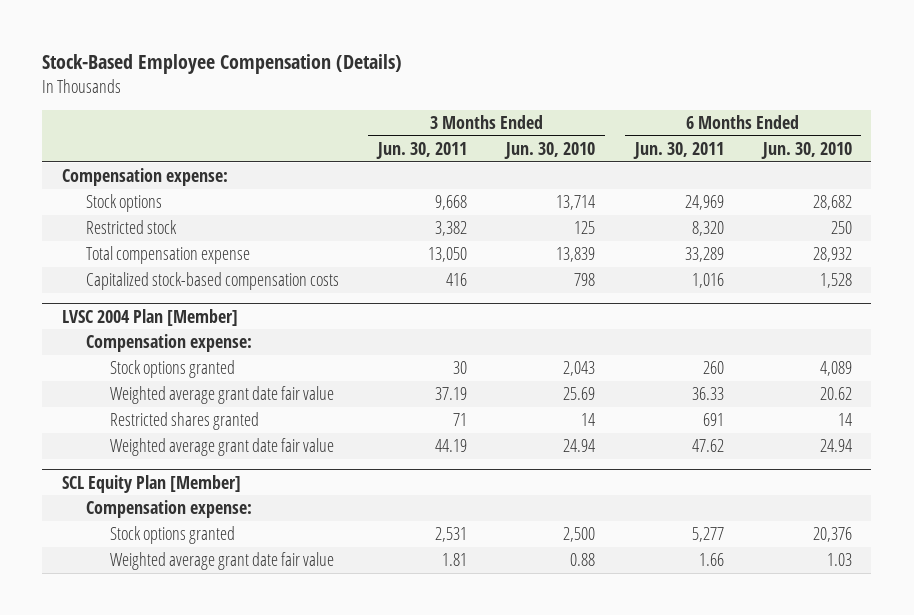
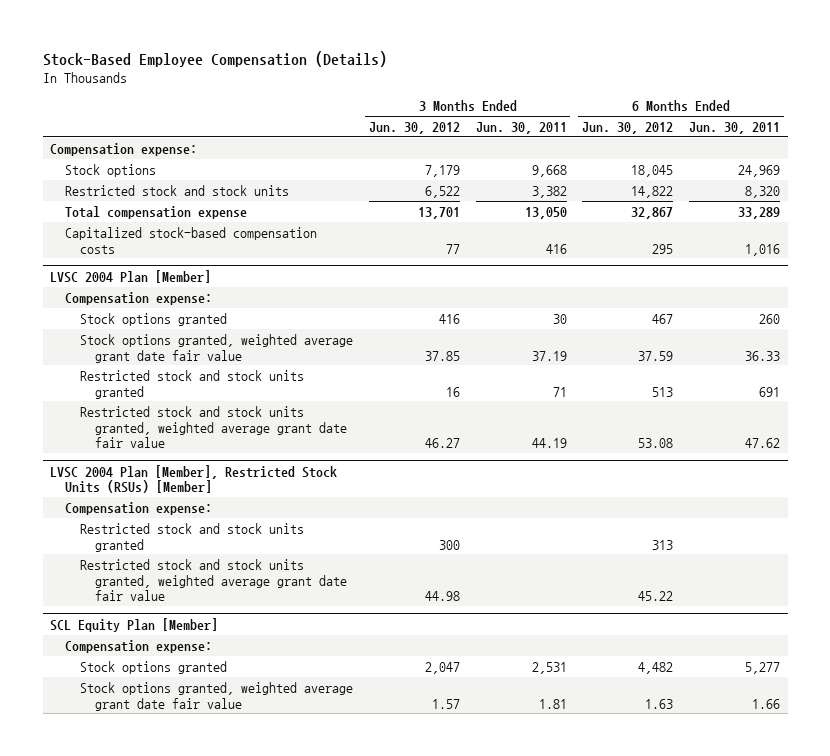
- | 3 Months Ended Jun. 30, 2011 | 3 Months Ended Jun. 30, 2010 | 6 Months Ended Jun. 30, 2011 | 6 Months Ended Jun. 30, 2010
+ | 3 Months Ended Jun. 30, 2012 | 3 Months Ended Jun. 30, 2011 | 6 Months Ended Jun. 30, 2012 | 6 Months Ended Jun. 30, 2011
- Restricted stock | 3,382 | 125 | 8,320 | 250
+ Restricted stock and stock units | 6,522 | 3,382 | 14,822 | 8,320
@ LVSC 2004 Plan [Member]
- Weighted average grant date fair value | 37.19 | 25.69 | 36.33 | 20.62
- Restricted shares granted | 71 | 14 | 691 | 14
- Weighted average grant date fair value | 44.19 | 24.94 | 47.62 | 24.94
+ Stock options granted, weighted average grant date fair value | 37.85 | 37.19 | 37.59 | 36.33
+ Restricted stock and stock units granted | 16 | 71 | 513 | 691
+ Restricted stock and stock units granted, weighted average grant date fair value | 46.27 | 44.19 | 53.08 | 47.62
+ LVSC 2004 Plan [Member], Restricted Stock Units (RSUs) [Member]
+ Compensation expense:
+ Restricted stock and stock units granted | 300 | | 313 |
+ Restricted stock and stock units granted, weighted average grant date fair value | 44.98 | | 45.22 |
@ SCL Equity Plan [Member]
- Weighted average grant date fair value | 1.81 | 0.88 | 1.66 | 1.03
+ Stock options granted, weighted average grant date fair value | 1.57 | 1.81 | 1.63 | 1.66

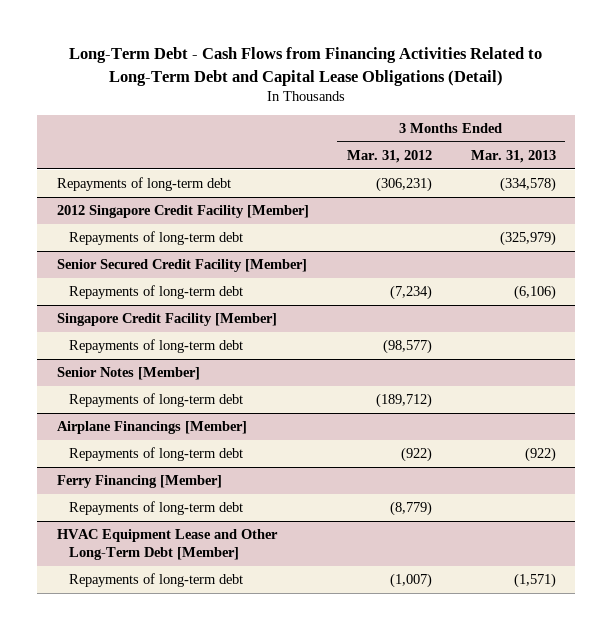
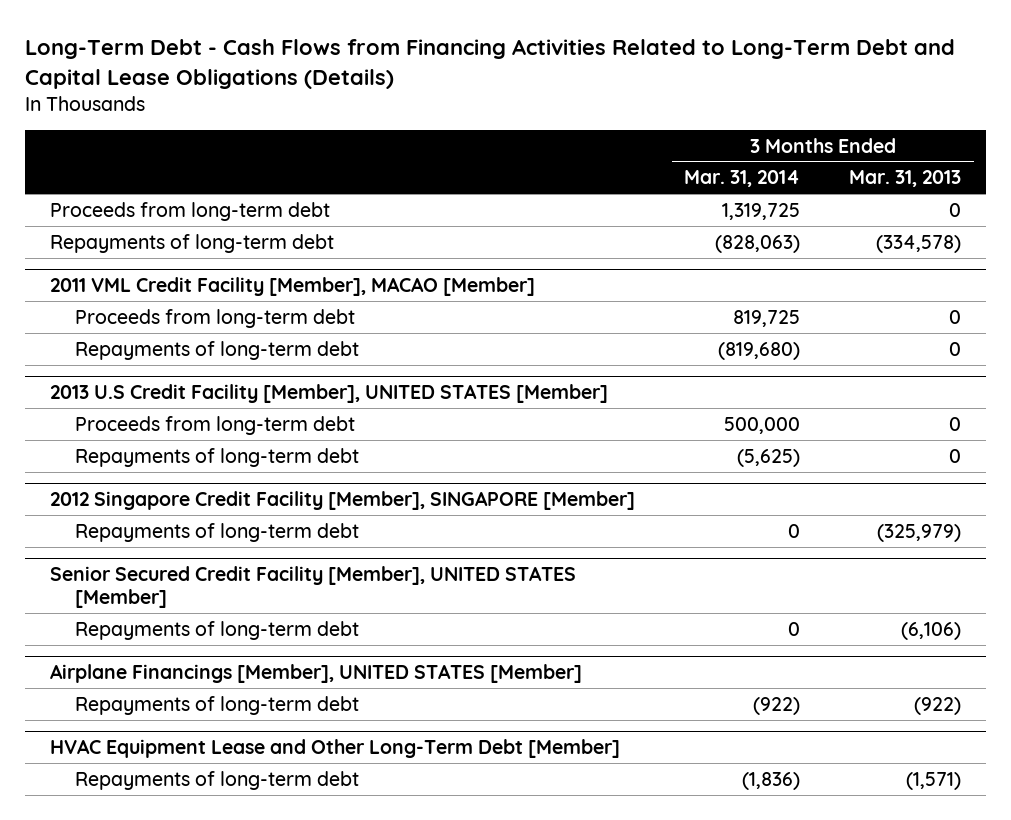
- Long-Term Debt - Cash Flows from Financing Activities Related to Long-Term Debt and Capital Lease Obligations (Detail)
+ Long-Term Debt - Cash Flows from Financing Activities Related to Long-Term Debt and Capital Lease Obligations (Details)
- | 3 Months Ended Mar. 31, 2012 | 3 Months Ended Mar. 31, 2013
+ | 3 Months Ended Mar. 31, 2014 | 3 Months Ended Mar. 31, 2013
+ Proceeds from long-term debt | 1,319,725 | 0
- 2012 Singapore Credit Facility [Member]
+ 2011 VML Credit Facility [Member], MACAO [Member]
+ Proceeds from long-term debt | 819,725 | 0
+ Repayments of long-term debt | (819,680) | 0
+ 2013 U.S Credit Facility [Member], UNITED STATES [Member]
+ Proceeds from long-term debt | 500,000 | 0
+ Repayments of long-term debt | (5,625) | 0
+ 2012 Singapore Credit Facility [Member], SINGAPORE [Member]
- Senior Secured Credit Facility [Member]
+ Senior Secured Credit Facility [Member], UNITED STATES [Member]
- Singapore Credit Facility [Member]
- Repayments of long-term debt | (98,577) |
- Senior Notes [Member]
- Repayments of long-term debt | (189,712) |
- Airplane Financings [Member]
+ Airplane Financings [Member], UNITED STATES [Member]
- Ferry Financing [Member]
- Repayments of long-term debt | (8,779) |

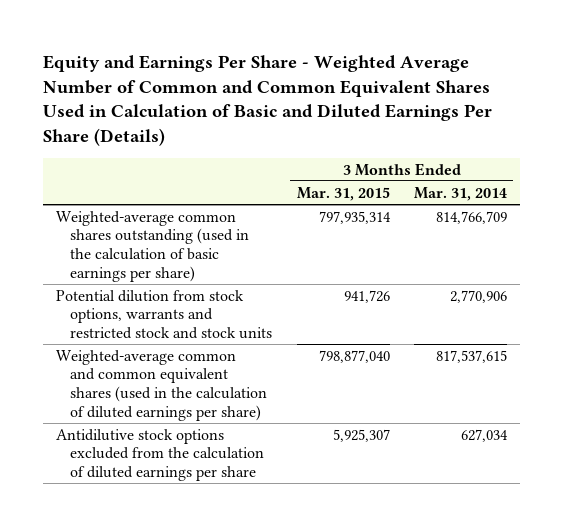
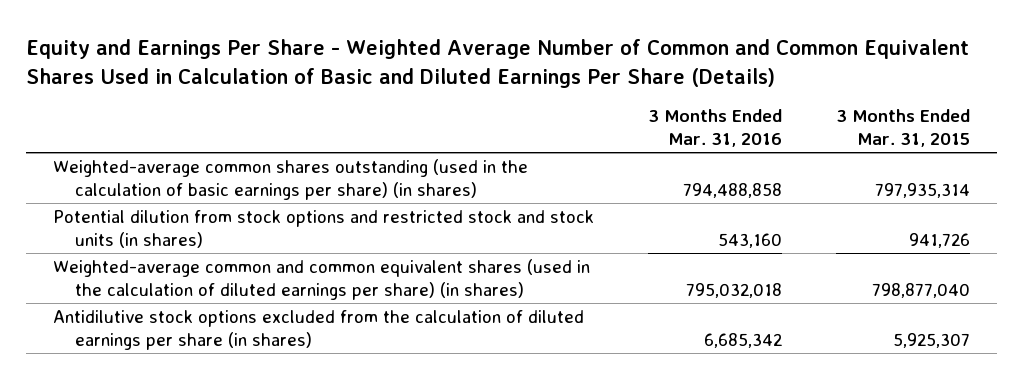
- | 3 Months Ended Mar. 31, 2015 | 3 Months Ended Mar. 31, 2014
+ | 3 Months Ended Mar. 31, 2016 | 3 Months Ended Mar. 31, 2015
- Weighted-average common shares outstanding (used in the calculation of basic earnings per share) | 797,935,314 | 814,766,709
- Potential dilution from stock options, warrants and restricted stock and stock units | 941,726 | 2,770,906
- Weighted-average common and common equivalent shares (used in the calculation of diluted earnings per share) | 798,877,040 | 817,537,615
- Antidilutive stock options excluded from the calculation of diluted earnings per share | 5,925,307 | 627,034
+ Weighted-average common shares outstanding (used in the calculation of basic earnings per share) (in shares) | 794,488,858 | 797,935,314
+ Potential dilution from stock options and restricted stock and stock units (in shares) | 543,160 | 941,726
+ Weighted-average common and common equivalent shares (used in the calculation of diluted earnings per share) (in shares) | 795,032,018 | 798,877,040
+ Antidilutive stock options excluded from the calculation of diluted earnings per share (in shares) | 6,685,342 | 5,925,307

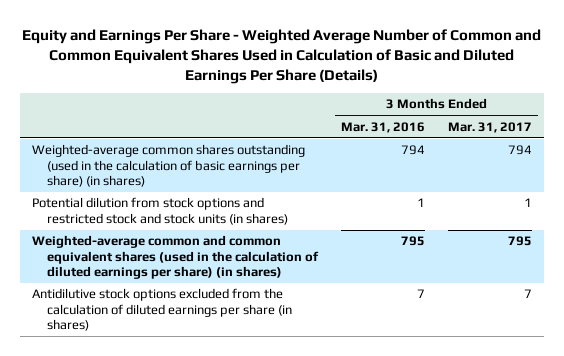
- | 3 Months Ended Mar. 31, 2016 | 3 Months Ended Mar. 31, 2015
+ | 3 Months Ended Mar. 31, 2016 | 3 Months Ended Mar. 31, 2017
- Weighted-average common shares outstanding (used in the calculation of basic earnings per share) (in shares) | 794,488,858 | 797,935,314
- Potential dilution from stock options and restricted stock and stock units (in shares) | 543,160 | 941,726
- Weighted-average common and common equivalent shares (used in the calculation of diluted earnings per share) (in shares) | 795,032,018 | 798,877,040
- Antidilutive stock options excluded from the calculation of diluted earnings per share (in shares) | 6,685,342 | 5,925,307
+ Weighted-average common shares outstanding (used in the calculation of basic earnings per share) (in shares) | 794 | 794
+ Potential dilution from stock options and restricted stock and stock units (in shares) | 1 | 1
+ Weighted-average common and common equivalent shares (used in the calculation of diluted earnings per share) (in shares) | 795 | 795
+ Antidilutive stock options excluded from the calculation of diluted earnings per share (in shares) | 7 | 7

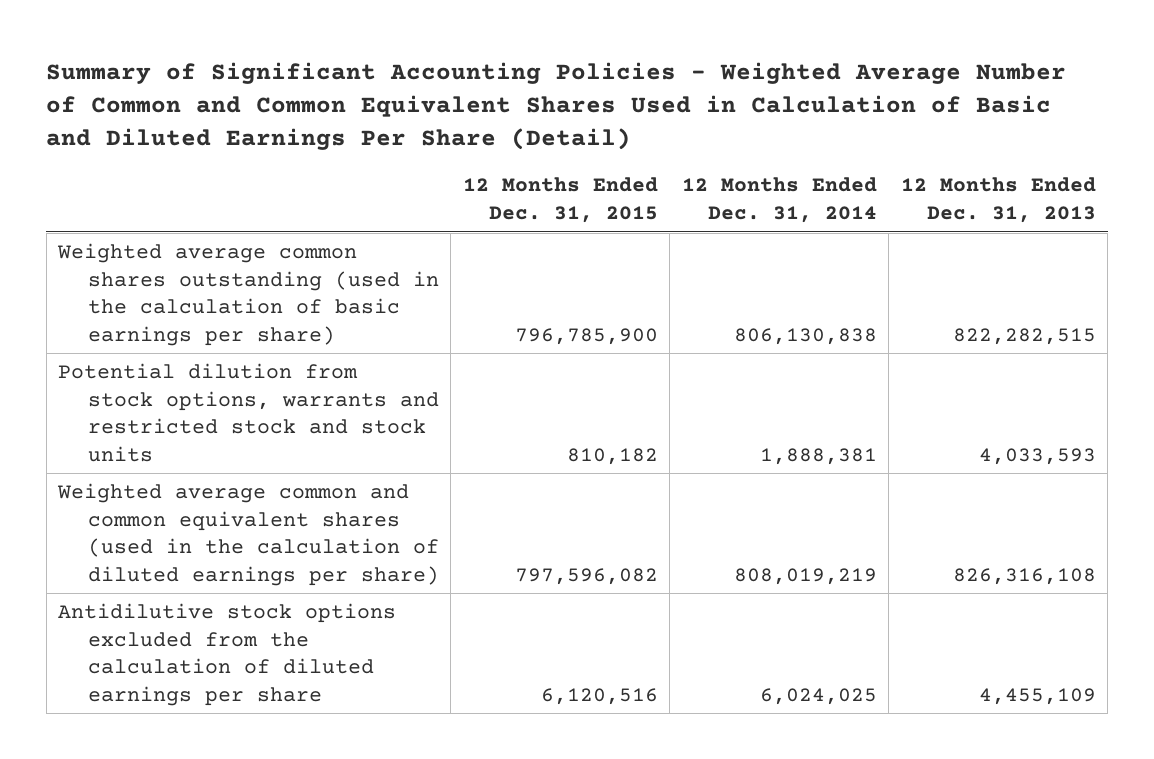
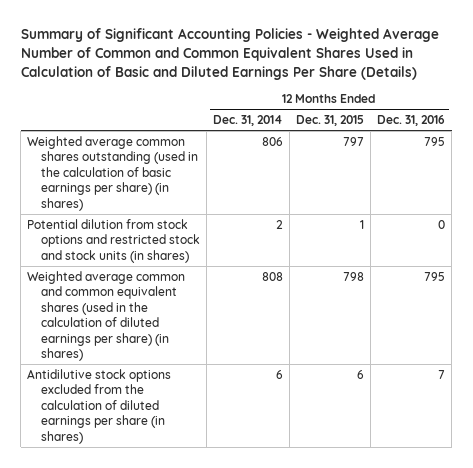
- Summary of Significant Accounting Policies - Weighted Average Number of Common and Common Equivalent Shares Used in Calculation of Basic and Diluted Earnings Per Share (Detail)
+ Summary of Significant Accounting Policies - Weighted Average Number of Common and Common Equivalent Shares Used in Calculation of Basic and Diluted Earnings Per Share (Details)
- | 12 Months Ended Dec. 31, 2015 | 12 Months Ended Dec. 31, 2014 | 12 Months Ended Dec. 31, 2013
+ | 12 Months Ended Dec. 31, 2014 | 12 Months Ended Dec. 31, 2015 | 12 Months Ended Dec. 31, 2016
- Weighted average common shares outstanding (used in the calculation of basic earnings per share) | 796,785,900 | 806,130,838 | 822,282,515
- Potential dilution from stock options, warrants and restricted stock and stock units | 810,182 | 1,888,381 | 4,033,593
- Weighted average common and common equivalent shares (used in the calculation of diluted earnings per share) | 797,596,082 | 808,019,219 | 826,316,108
- Antidilutive stock options excluded from the calculation of diluted earnings per share | 6,120,516 | 6,024,025 | 4,455,109
+ Weighted average common shares outstanding (used in the calculation of basic earnings per share) (in shares) | 806 | 797 | 795
+ Potential dilution from stock options and restricted stock and stock units (in shares) | 2 | 1 | 0
+ Weighted average common and common equivalent shares (used in the calculation of diluted earnings per share) (in shares) | 808 | 798 | 795
+ Antidilutive stock options excluded from the calculation of diluted earnings per share (in shares) | 6 | 6 | 7

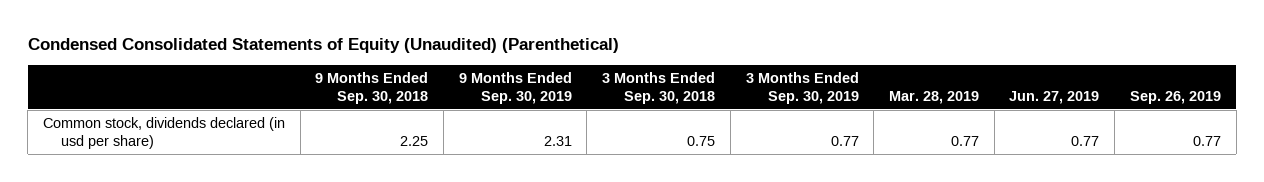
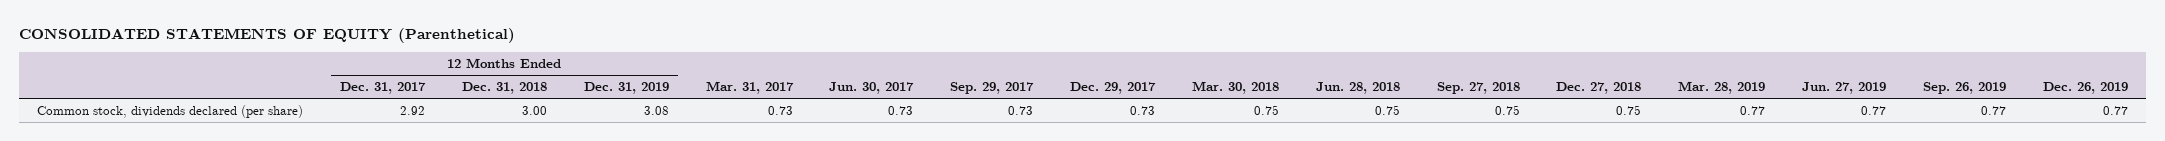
- Condensed Consolidated Statements of Equity (Unaudited) (Parenthetical)
+ CONSOLIDATED STATEMENTS OF EQUITY (Parenthetical)
- | 9 Months Ended Sep. 30, 2018 | 9 Months Ended Sep. 30, 2019 | 3 Months Ended Sep. 30, 2018 | 3 Months Ended Sep. 30, 2019 | Mar. 28, 2019 | Jun. 27, 2019 | Sep. 26, 2019
+ | 12 Months Ended Dec. 31, 2017 | 12 Months Ended Dec. 31, 2018 | 12 Months Ended Dec. 31, 2019 | Mar. 31, 2017 | Jun. 30, 2017 | Sep. 29, 2017 | Dec. 29, 2017 | Mar. 30, 2018 | Jun. 28, 2018 | Sep. 27, 2018 | Dec. 27, 2018 | Mar. 28, 2019 | Jun. 27, 2019 | Sep. 26, 2019 | Dec. 26, 2019
- Common stock, dividends declared (in usd per share) | 2.25 | 2.31 | 0.75 | 0.77 | 0.77 | 0.77 | 0.77
+ Common stock, dividends declared (per share) | 2.92 | 3.00 | 3.08 | 0.73 | 0.73 | 0.73 | 0.73 | 0.75 | 0.75 | 0.75 | 0.75 | 0.77 | 0.77 | 0.77 | 0.77

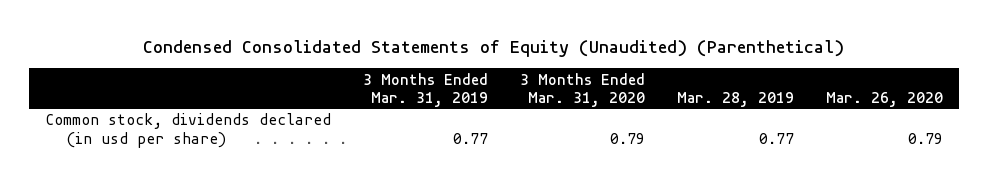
- CONSOLIDATED STATEMENTS OF EQUITY (Parenthetical)
+ Condensed Consolidated Statements of Equity (Unaudited) (Parenthetical)
- | 12 Months Ended Dec. 31, 2017 | 12 Months Ended Dec. 31, 2018 | 12 Months Ended Dec. 31, 2019 | Mar. 31, 2017 | Jun. 30, 2017 | Sep. 29, 2017 | Dec. 29, 2017 | Mar. 30, 2018 | Jun. 28, 2018 | Sep. 27, 2018 | Dec. 27, 2018 | Mar. 28, 2019 | Jun. 27, 2019 | Sep. 26, 2019 | Dec. 26, 2019
+ | 3 Months Ended Mar. 31, 2019 | 3 Months Ended Mar. 31, 2020 | Mar. 28, 2019 | Mar. 26, 2020
- Common stock, dividends declared (per share) | 2.92 | 3.00 | 3.08 | 0.73 | 0.73 | 0.73 | 0.73 | 0.75 | 0.75 | 0.75 | 0.75 | 0.77 | 0.77 | 0.77 | 0.77
+ Common stock, dividends declared (in usd per share) | 0.77 | 0.79 | 0.77 | 0.79

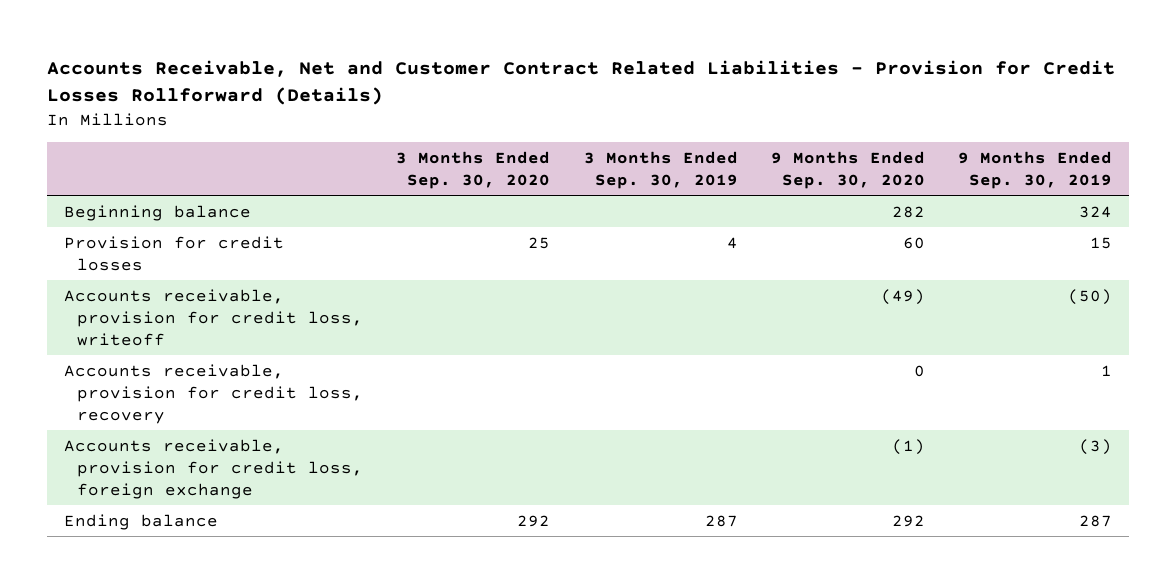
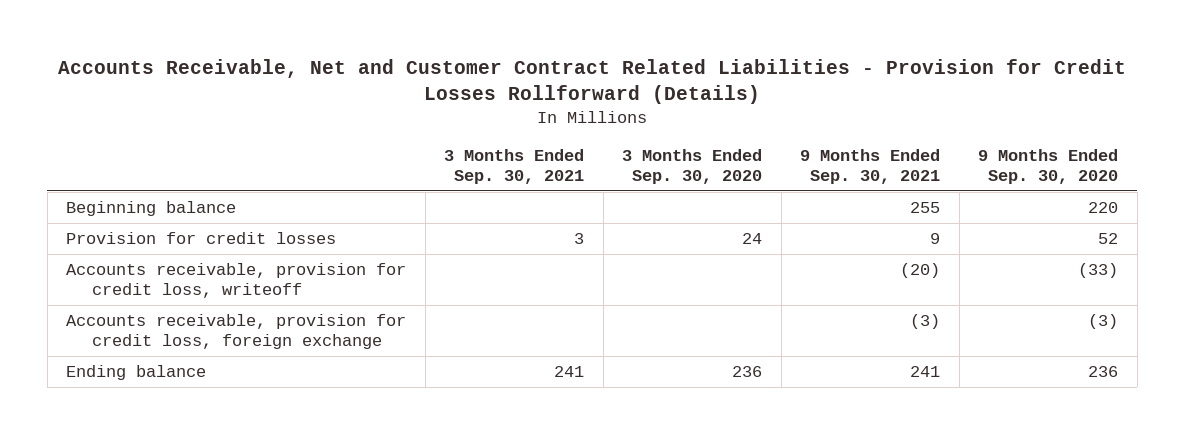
- | 3 Months Ended Sep. 30, 2020 | 3 Months Ended Sep. 30, 2019 | 9 Months Ended Sep. 30, 2020 | 9 Months Ended Sep. 30, 2019
+ | 3 Months Ended Sep. 30, 2021 | 3 Months Ended Sep. 30, 2020 | 9 Months Ended Sep. 30, 2021 | 9 Months Ended Sep. 30, 2020
- Beginning balance | | | 282 | 324
- Provision for credit losses | 25 | 4 | 60 | 15
- Accounts receivable, provision for credit loss, writeoff | | | (49) | (50)
- Accounts receivable, provision for credit loss, recovery | | | 0 | 1
- Accounts receivable, provision for credit loss, foreign exchange | | | (1) | (3)
- Ending balance | 292 | 287 | 292 | 287
+ Beginning balance | | | 255 | 220
+ Provision for credit losses | 3 | 24 | 9 | 52
+ Accounts receivable, provision for credit loss, writeoff | | | (20) | (33)
+ Accounts receivable, provision for credit loss, foreign exchange | | | (3) | (3)
+ Ending balance | 241 | 236 | 241 | 236

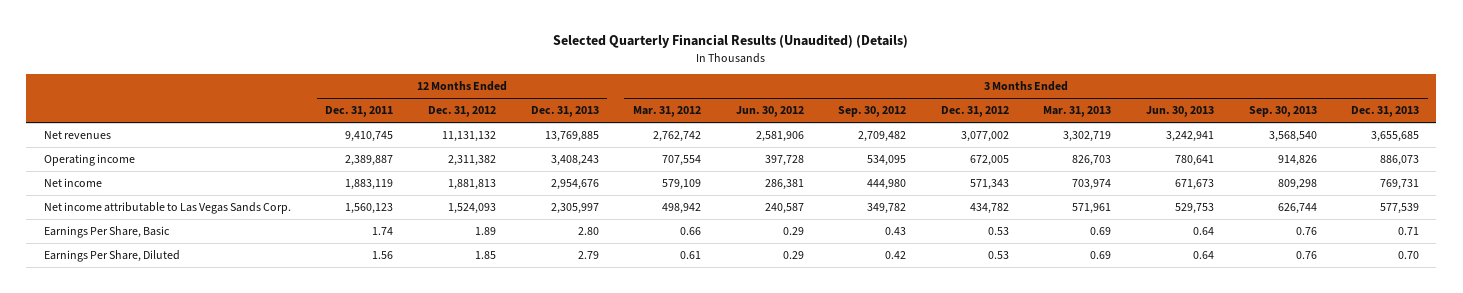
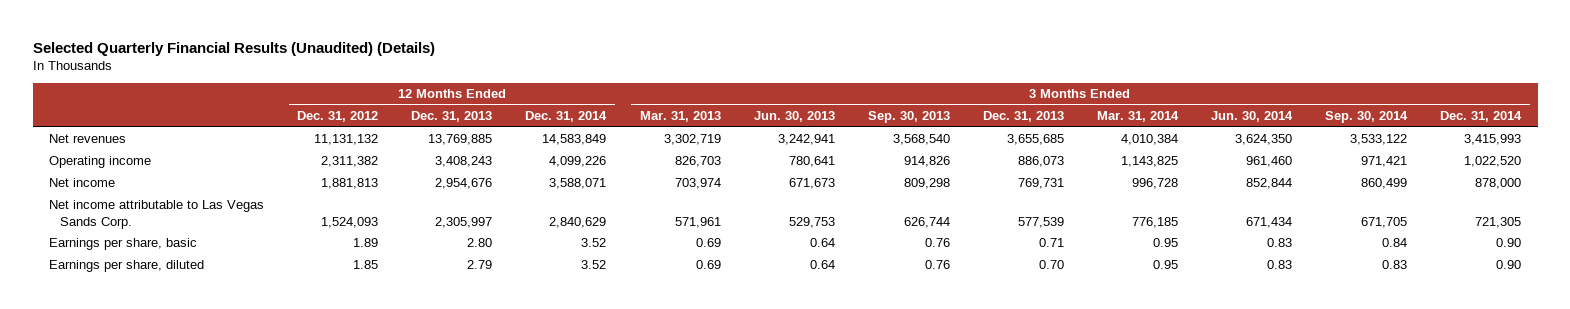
- | 12 Months Ended Dec. 31, 2011 | 12 Months Ended Dec. 31, 2012 | 12 Months Ended Dec. 31, 2013 | 3 Months Ended Mar. 31, 2012 | 3 Months Ended Jun. 30, 2012 | 3 Months Ended Sep. 30, 2012 | 3 Months Ended Dec. 31, 2012 | 3 Months Ended Mar. 31, 2013 | 3 Months Ended Jun. 30, 2013 | 3 Months Ended Sep. 30, 2013 | 3 Months Ended Dec. 31, 2013
+ | 12 Months Ended Dec. 31, 2012 | 12 Months Ended Dec. 31, 2013 | 12 Months Ended Dec. 31, 2014 | 3 Months Ended Mar. 31, 2013 | 3 Months Ended Jun. 30, 2013 | 3 Months Ended Sep. 30, 2013 | 3 Months Ended Dec. 31, 2013 | 3 Months Ended Mar. 31, 2014 | 3 Months Ended Jun. 30, 2014 | 3 Months Ended Sep. 30, 2014 | 3 Months Ended Dec. 31, 2014
- Earnings Per Share, Basic | 1.74 | 1.89 | 2.80 | 0.66 | 0.29 | 0.43 | 0.53 | 0.69 | 0.64 | 0.76 | 0.71
- Earnings Per Share, Diluted | 1.56 | 1.85 | 2.79 | 0.61 | 0.29 | 0.42 | 0.53 | 0.69 | 0.64 | 0.76 | 0.70
+ Earnings per share, basic | 1.89 | 2.80 | 3.52 | 0.69 | 0.64 | 0.76 | 0.71 | 0.95 | 0.83 | 0.84 | 0.90
+ Earnings per share, diluted | 1.85 | 2.79 | 3.52 | 0.69 | 0.64 | 0.76 | 0.70 | 0.95 | 0.83 | 0.83 | 0.90

